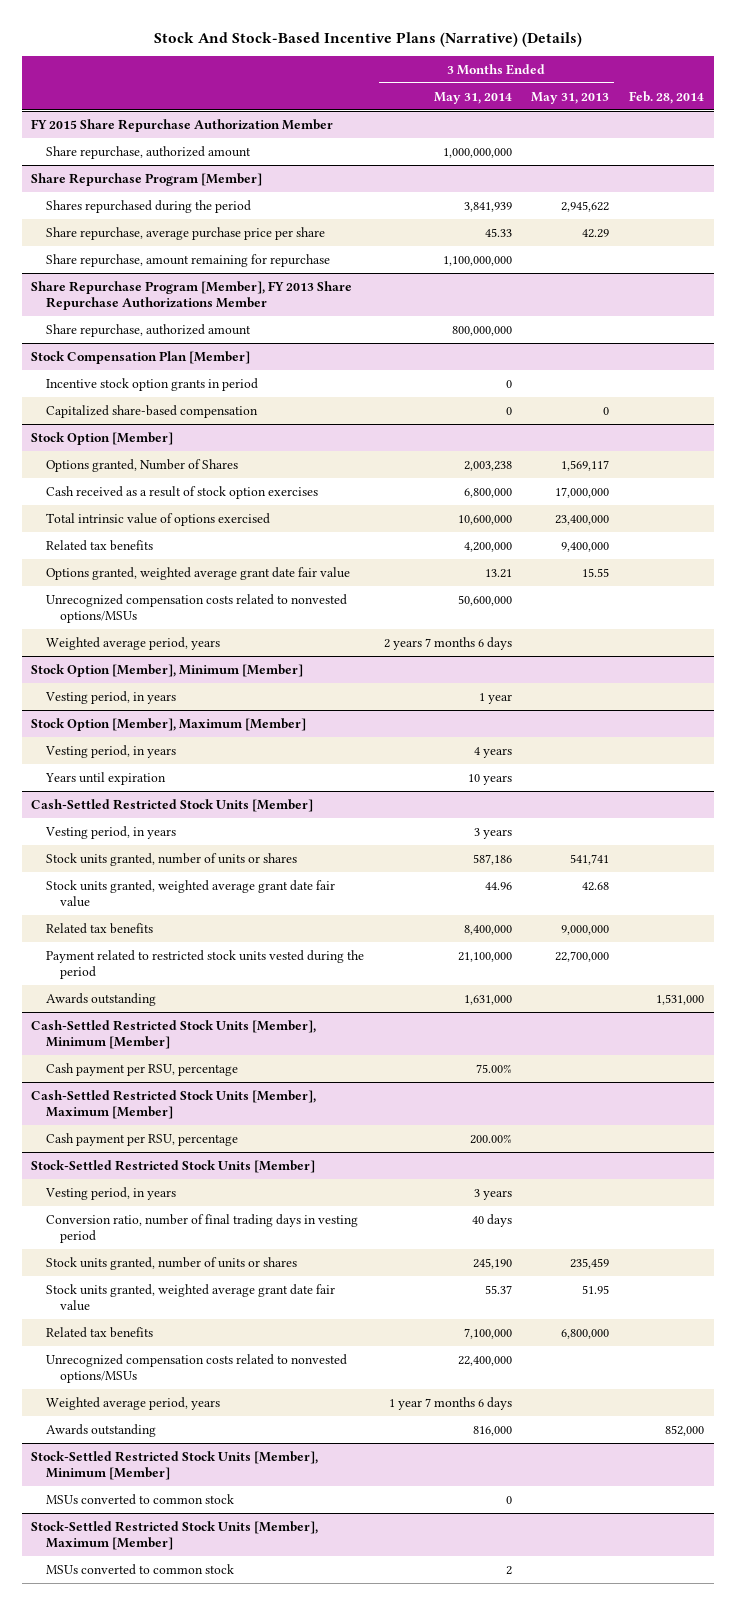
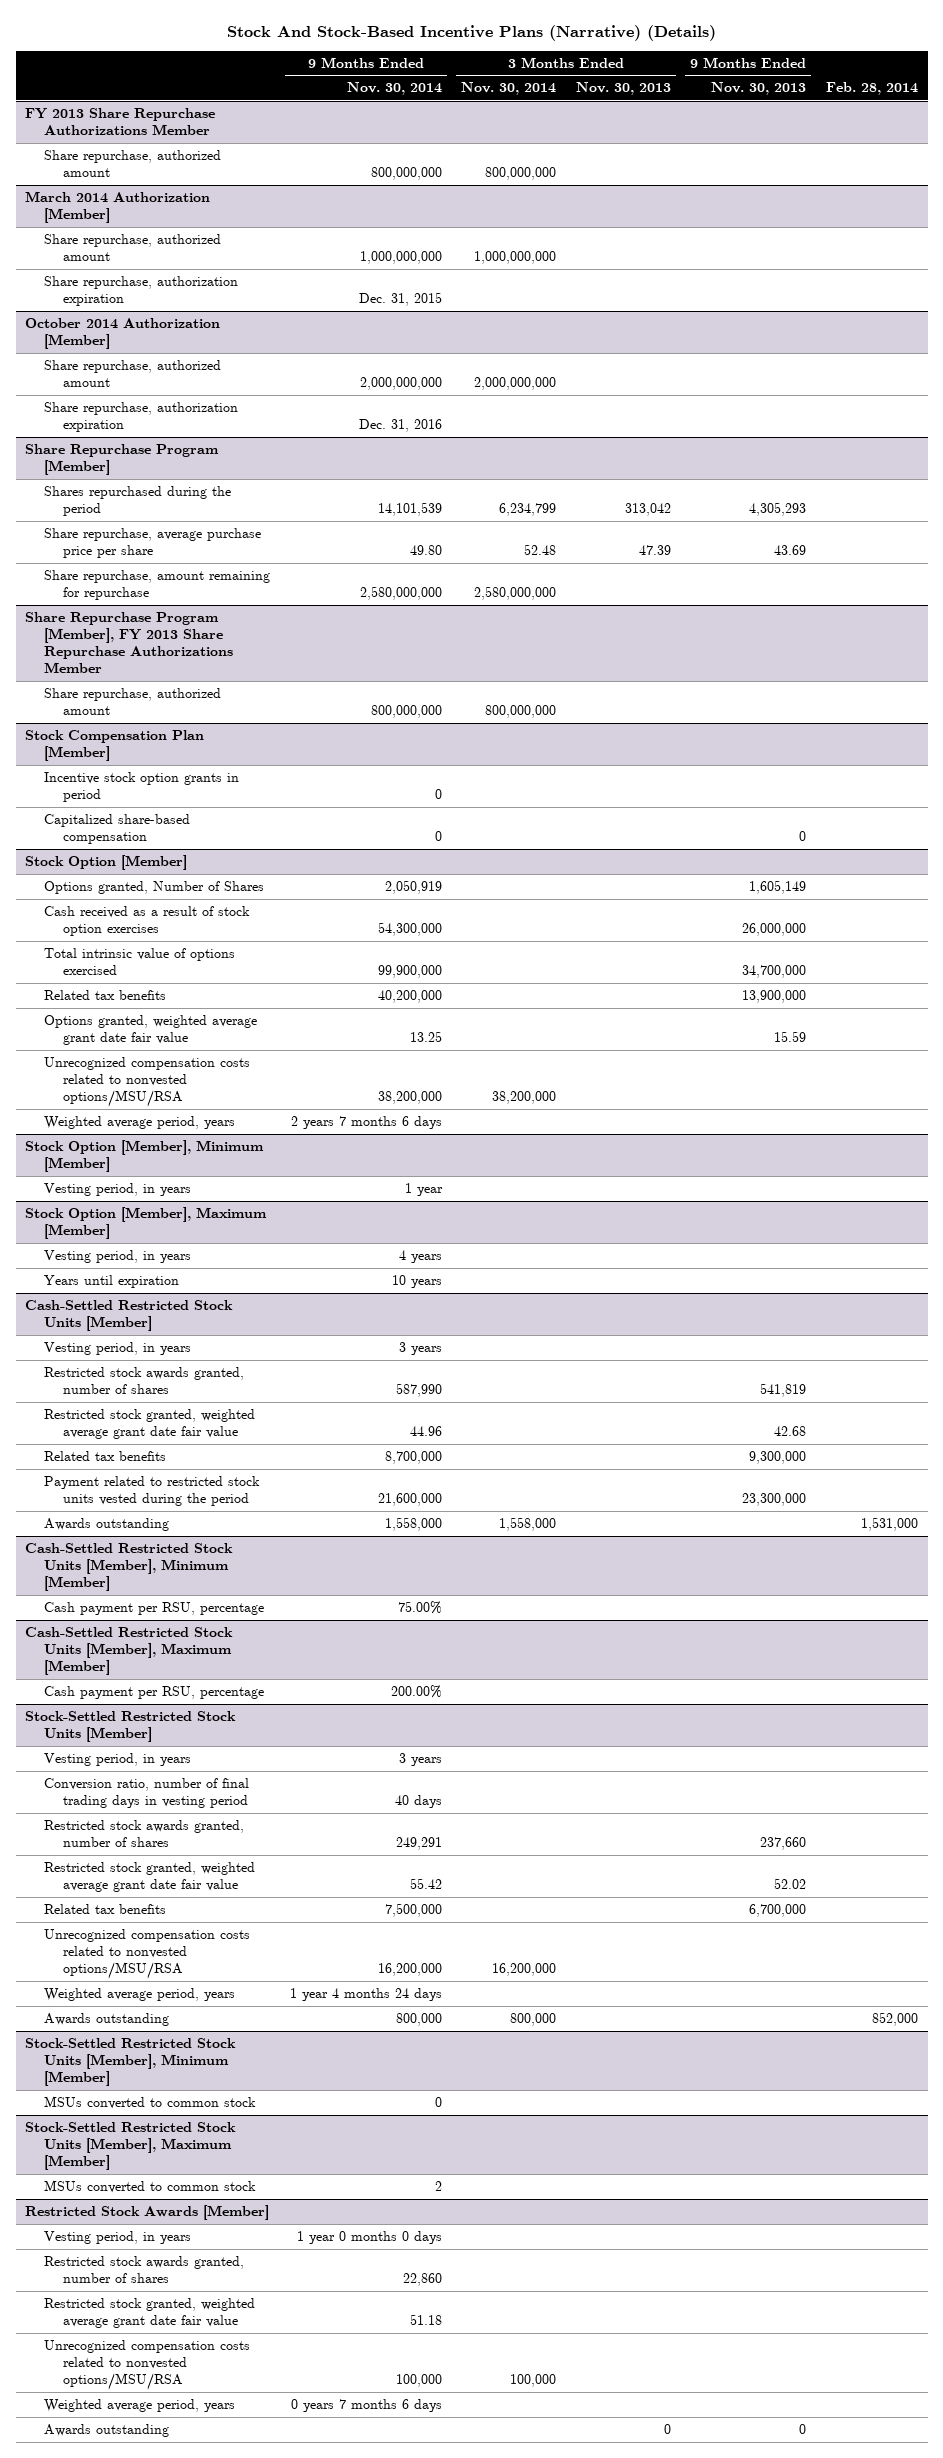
- | 3 Months Ended May 31, 2014 | 3 Months Ended May 31, 2013 | Feb. 28, 2014
+ | 9 Months Ended Nov. 30, 2014 | 3 Months Ended Nov. 30, 2014 | 3 Months Ended Nov. 30, 2013 | 9 Months Ended Nov. 30, 2013 | Feb. 28, 2014
- FY 2015 Share Repurchase Authorization Member
+ FY 2013 Share Repurchase Authorizations Member
+ March 2014 Authorization [Member]
+ Share repurchase, authorized amount | 1,000,000,000 | 1,000,000,000 | | |
+ Share repurchase, authorization expiration | Dec. 31, 2015 | | | |
+ October 2014 Authorization [Member]
+ Share repurchase, authorized amount | 2,000,000,000 | 2,000,000,000 | | |
+ Share repurchase, authorization expiration | Dec. 31, 2016 | | | |
@ Stock Option [Member]
- Unrecognized compensation costs related to nonvested options/MSUs | 50,600,000 | |
+ Unrecognized compensation costs related to nonvested options/MSU/RSA | 38,200,000 | 38,200,000 | | |
@ Cash-Settled Restricted Stock Units [Member]
- Stock units granted, number of units or shares | 587,186 | 541,741 |
- Stock units granted, weighted average grant date fair value | 44.96 | 42.68 |
+ Restricted stock awards granted, number of shares | 587,990 | | | 541,819 |
+ Restricted stock granted, weighted average grant date fair value | 44.96 | | | 42.68 |
@ Stock-Settled Restricted Stock Units [Member]
- Stock units granted, number of units or shares | 245,190 | 235,459 |
- Stock units granted, weighted average grant date fair value | 55.37 | 51.95 |
+ Restricted stock awards granted, number of shares | 249,291 | | | 237,660 |
+ Restricted stock granted, weighted average grant date fair value | 55.42 | | | 52.02 |
- Unrecognized compensation costs related to nonvested options/MSUs | 22,400,000 | |
+ Unrecognized compensation costs related to nonvested options/MSU/RSA | 16,200,000 | 16,200,000 | | |
+ Restricted Stock Awards [Member]
+ Vesting period, in years | 1 year 0 months 0 days | | | |
+ Restricted stock awards granted, number of shares | 22,860 | | | |
+ Restricted stock granted, weighted average grant date fair value | 51.18 | | | |
+ Unrecognized compensation costs related to nonvested options/MSU/RSA | 100,000 | 100,000 | | |
+ Weighted average period, years | 0 years 7 months 6 days | | | |
+ Awards outstanding | | | 0 | 0 |

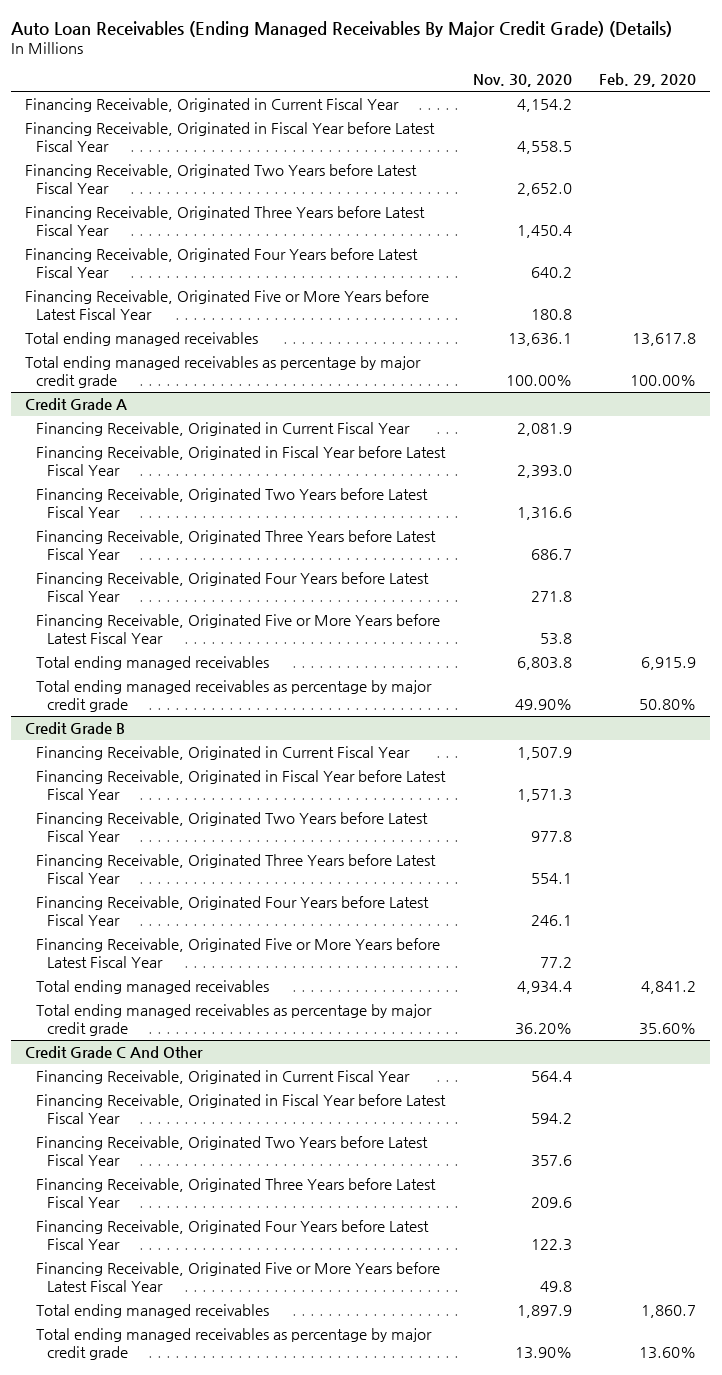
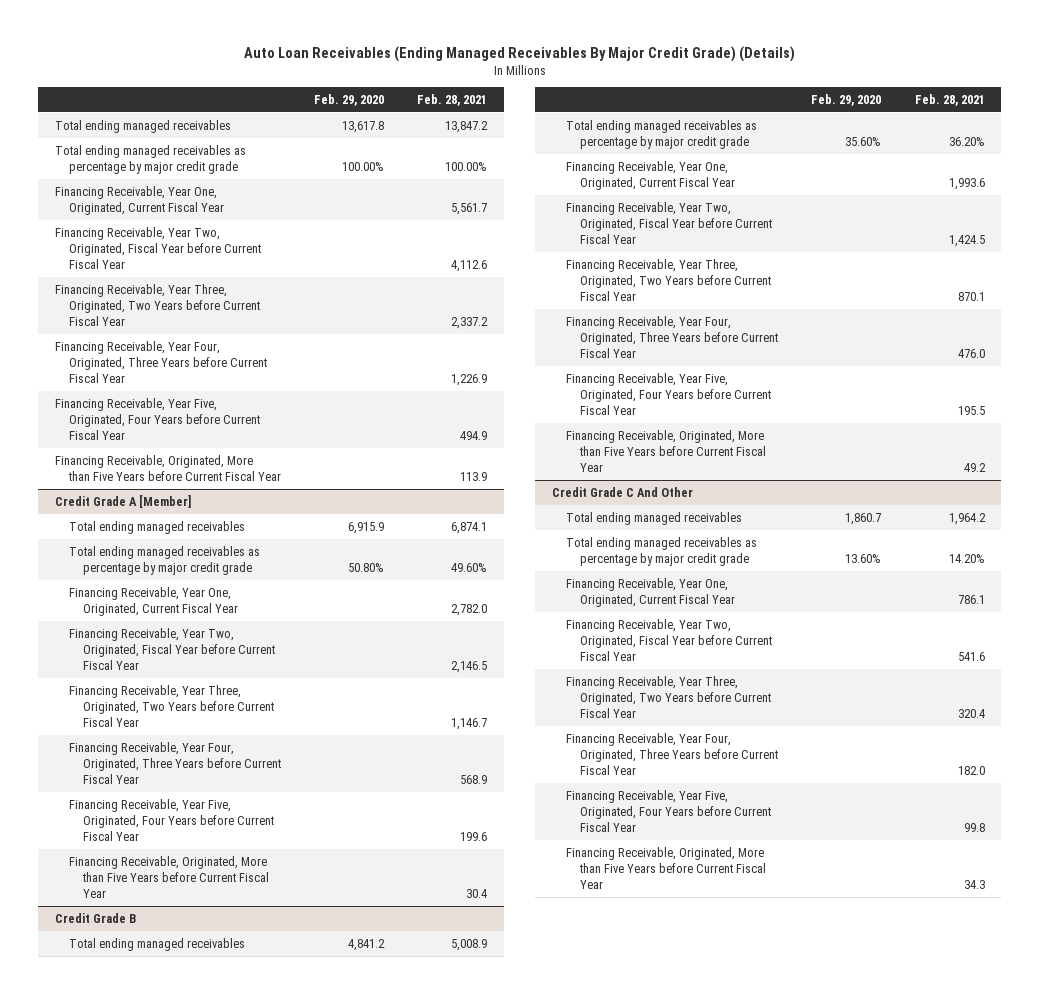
- | Nov. 30, 2020 | Feb. 29, 2020
+ | Feb. 29, 2020 | Feb. 28, 2021
- Financing Receivable, Originated in Current Fiscal Year | 4,154.2 |
- Financing Receivable, Originated in Fiscal Year before Latest Fiscal Year | 4,558.5 |
- Financing Receivable, Originated Two Years before Latest Fiscal Year | 2,652.0 |
- Financing Receivable, Originated Three Years before Latest Fiscal Year | 1,450.4 |
- Financing Receivable, Originated Four Years before Latest Fiscal Year | 640.2 |
- Financing Receivable, Originated Five or More Years before Latest Fiscal Year | 180.8 |
- Credit Grade A
- Financing Receivable, Originated in Current Fiscal Year | 2,081.9 |
- Financing Receivable, Originated in Fiscal Year before Latest Fiscal Year | 2,393.0 |
- Financing Receivable, Originated Two Years before Latest Fiscal Year | 1,316.6 |
- Financing Receivable, Originated Three Years before Latest Fiscal Year | 686.7 |
- Financing Receivable, Originated Four Years before Latest Fiscal Year | 271.8 |
- Financing Receivable, Originated Five or More Years before Latest Fiscal Year | 53.8 |
+ Financing Receivable, Year One, Originated, Current Fiscal Year | | 5,561.7
+ Financing Receivable, Year Two, Originated, Fiscal Year before Current Fiscal Year | | 4,112.6
+ Financing Receivable, Year Three, Originated, Two Years before Current Fiscal Year | | 2,337.2
+ Financing Receivable, Year Four, Originated, Three Years before Current Fiscal Year | | 1,226.9
+ Financing Receivable, Year Five, Originated, Four Years before Current Fiscal Year | | 494.9
+ Financing Receivable, Originated, More than Five Years before Current Fiscal Year | | 113.9
+ Credit Grade A [Member]
+ Financing Receivable, Year One, Originated, Current Fiscal Year | | 2,782.0
+ Financing Receivable, Year Two, Originated, Fiscal Year before Current Fiscal Year | | 2,146.5
+ Financing Receivable, Year Three, Originated, Two Years before Current Fiscal Year | | 1,146.7
+ Financing Receivable, Year Four, Originated, Three Years before Current Fiscal Year | | 568.9
+ Financing Receivable, Year Five, Originated, Four Years before Current Fiscal Year | | 199.6
+ Financing Receivable, Originated, More than Five Years before Current Fiscal Year | | 30.4
@ Credit Grade B
- Financing Receivable, Originated in Current Fiscal Year | 1,507.9 |
- Financing Receivable, Originated in Fiscal Year before Latest Fiscal Year | 1,571.3 |
- Financing Receivable, Originated Two Years before Latest Fiscal Year | 977.8 |
- Financing Receivable, Originated Three Years before Latest Fiscal Year | 554.1 |
- Financing Receivable, Originated Four Years before Latest Fiscal Year | 246.1 |
- Financing Receivable, Originated Five or More Years before Latest Fiscal Year | 77.2 |
+ Financing Receivable, Year One, Originated, Current Fiscal Year | | 1,993.6
+ Financing Receivable, Year Two, Originated, Fiscal Year before Current Fiscal Year | | 1,424.5
+ Financing Receivable, Year Three, Originated, Two Years before Current Fiscal Year | | 870.1
+ Financing Receivable, Year Four, Originated, Three Years before Current Fiscal Year | | 476.0
+ Financing Receivable, Year Five, Originated, Four Years before Current Fiscal Year | | 195.5
+ Financing Receivable, Originated, More than Five Years before Current Fiscal Year | | 49.2
@ Credit Grade C And Other
- Financing Receivable, Originated in Current Fiscal Year | 564.4 |
- Financing Receivable, Originated in Fiscal Year before Latest Fiscal Year | 594.2 |
- Financing Receivable, Originated Two Years before Latest Fiscal Year | 357.6 |
- Financing Receivable, Originated Three Years before Latest Fiscal Year | 209.6 |
- Financing Receivable, Originated Four Years before Latest Fiscal Year | 122.3 |
- Financing Receivable, Originated Five or More Years before Latest Fiscal Year | 49.8 |
+ Financing Receivable, Year One, Originated, Current Fiscal Year | | 786.1
+ Financing Receivable, Year Two, Originated, Fiscal Year before Current Fiscal Year | | 541.6
+ Financing Receivable, Year Three, Originated, Two Years before Current Fiscal Year | | 320.4
+ Financing Receivable, Year Four, Originated, Three Years before Current Fiscal Year | | 182.0
+ Financing Receivable, Year Five, Originated, Four Years before Current Fiscal Year | | 99.8
+ Financing Receivable, Originated, More than Five Years before Current Fiscal Year | | 34.3

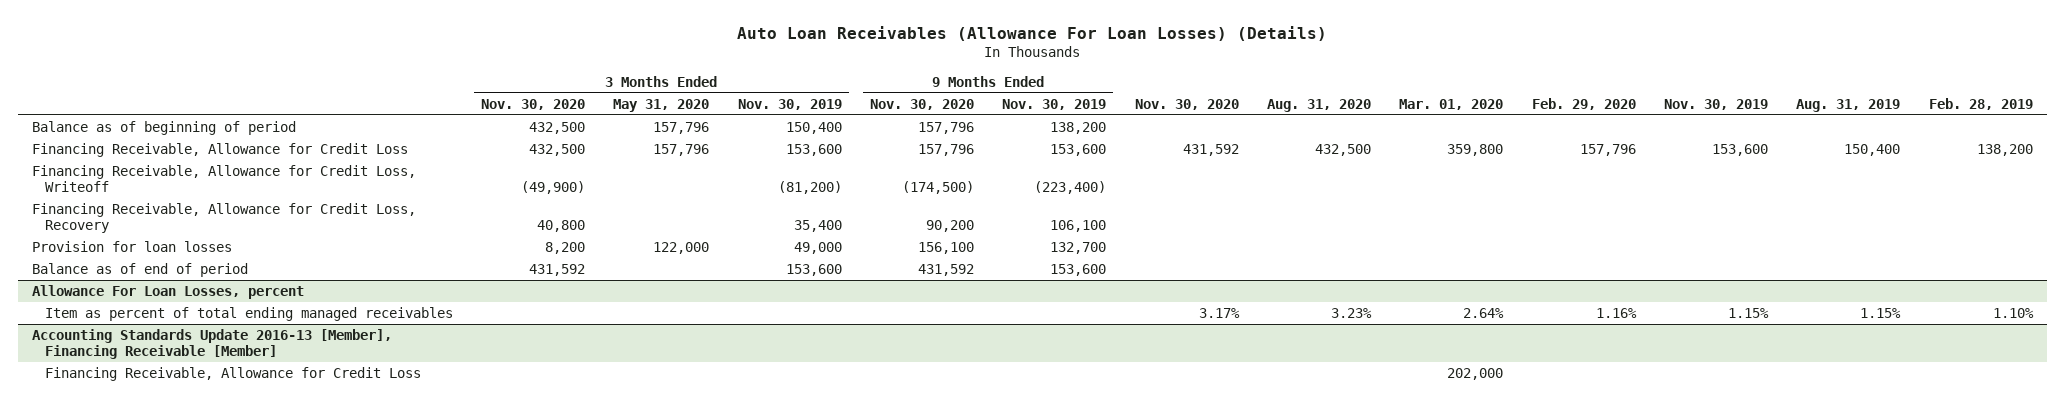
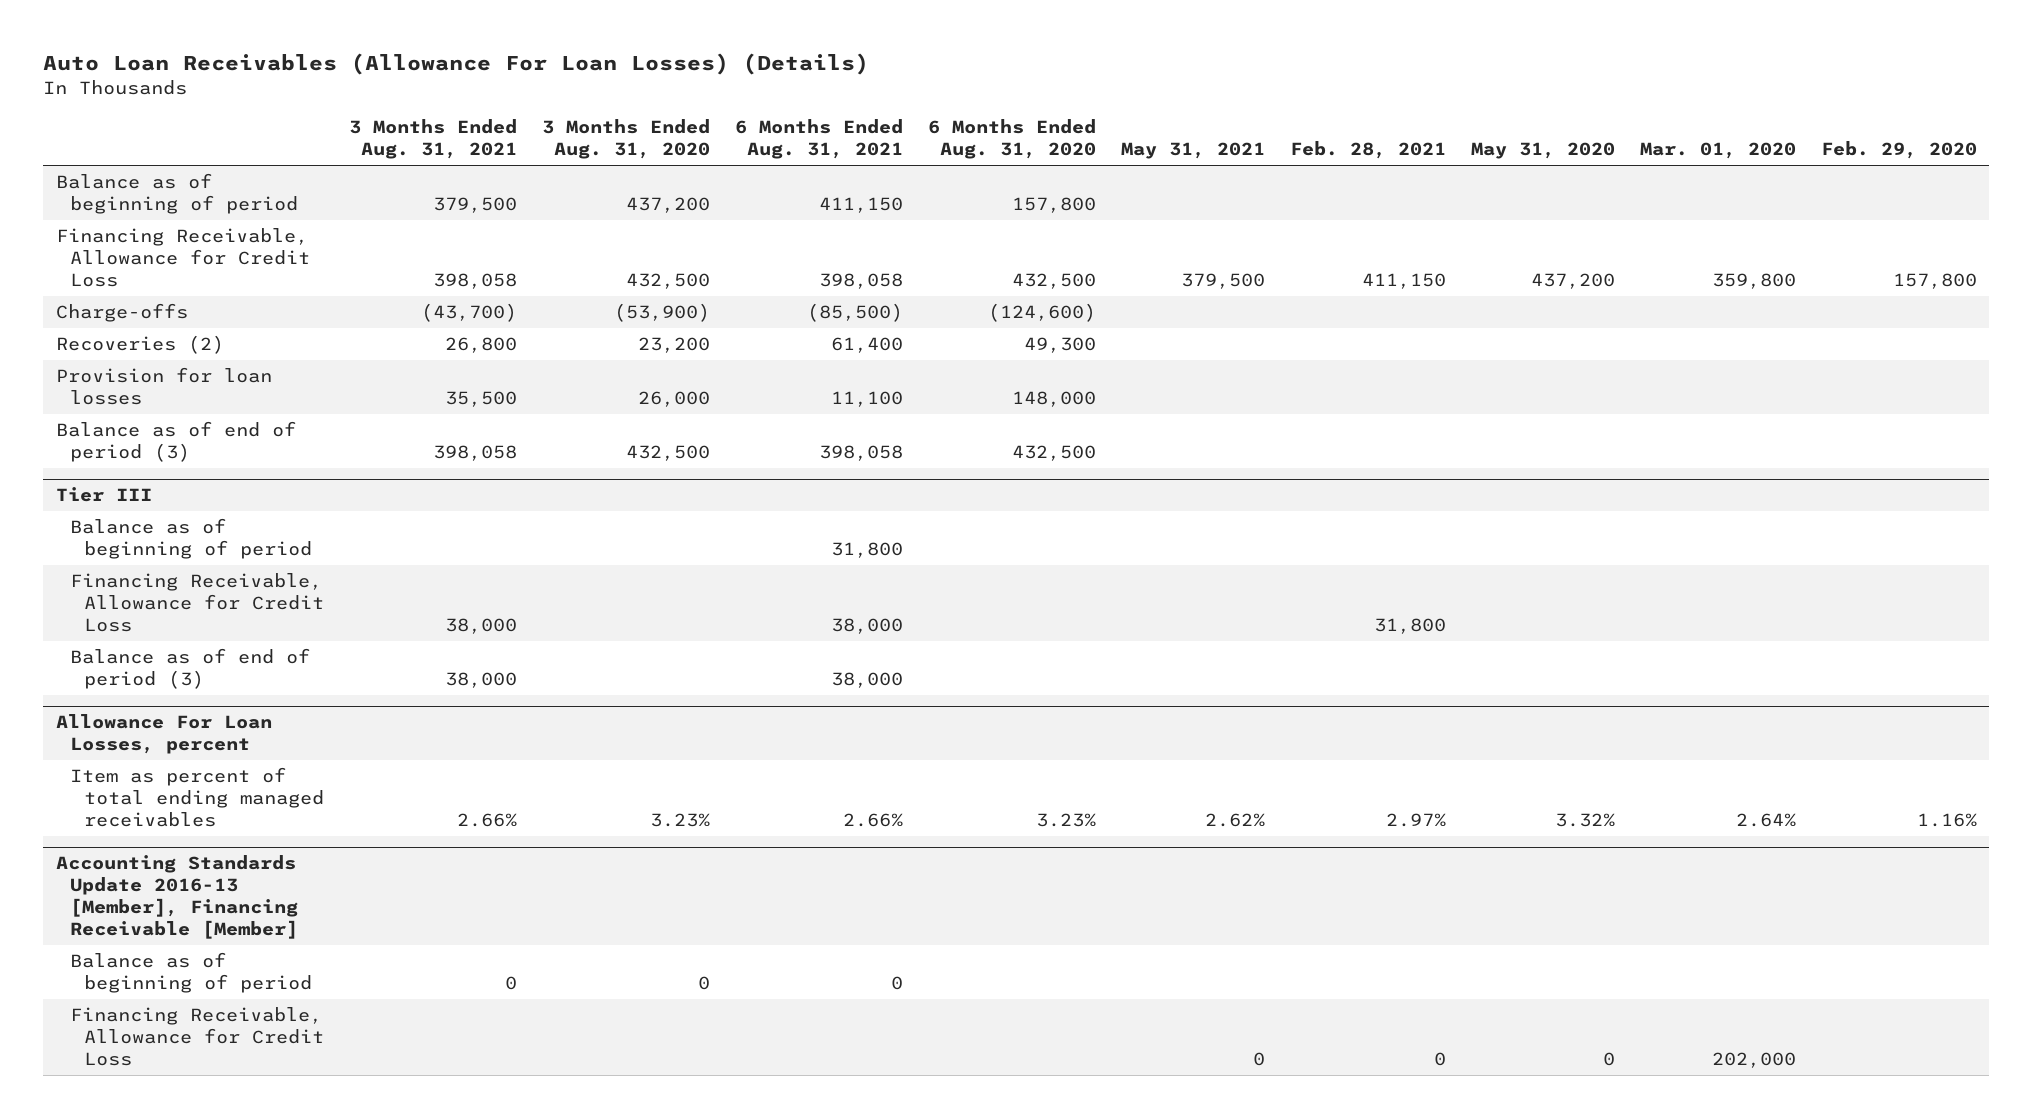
- | 3 Months Ended Nov. 30, 2020 | 3 Months Ended May 31, 2020 | 3 Months Ended Nov. 30, 2019 | 9 Months Ended Nov. 30, 2020 | 9 Months Ended Nov. 30, 2019 | Nov. 30, 2020 | Aug. 31, 2020 | Mar. 01, 2020 | Feb. 29, 2020 | Nov. 30, 2019 | Aug. 31, 2019 | Feb. 28, 2019
+ | 3 Months Ended Aug. 31, 2021 | 3 Months Ended Aug. 31, 2020 | 6 Months Ended Aug. 31, 2021 | 6 Months Ended Aug. 31, 2020 | May 31, 2021 | Feb. 28, 2021 | May 31, 2020 | Mar. 01, 2020 | Feb. 29, 2020
- Financing Receivable, Allowance for Credit Loss | 432,500 | 157,796 | 153,600 | 157,796 | 153,600 | 431,592 | 432,500 | 359,800 | 157,796 | 153,600 | 150,400 | 138,200
- Financing Receivable, Allowance for Credit Loss, Writeoff | (49,900) | | (81,200) | (174,500) | (223,400) | | | | | | |
- Financing Receivable, Allowance for Credit Loss, Recovery | 40,800 | | 35,400 | 90,200 | 106,100 | | | | | | |
+ Financing Receivable, Allowance for Credit Loss | 398,058 | 432,500 | 398,058 | 432,500 | 379,500 | 411,150 | 437,200 | 359,800 | 157,800
+ Charge-offs | (43,700) | (53,900) | (85,500) | (124,600) | | | | |
+ Recoveries (2) | 26,800 | 23,200 | 61,400 | 49,300 | | | | |
- Balance as of end of period | 431,592 | | 153,600 | 431,592 | 153,600 | | | | | | |
+ Balance as of end of period (3) | 398,058 | 432,500 | 398,058 | 432,500 | | | | |
+ Tier III
+ Balance as of beginning of period | | | 31,800 | | | | | |
+ Financing Receivable, Allowance for Credit Loss | 38,000 | | 38,000 | | | 31,800 | | |
+ Balance as of end of period (3) | 38,000 | | 38,000 | | | | | |
@ Accounting Standards Update 2016-13 [Member], Financing Receivable [Member]
+ Balance as of beginning of period | 0 | 0 | 0 | | | | | |

